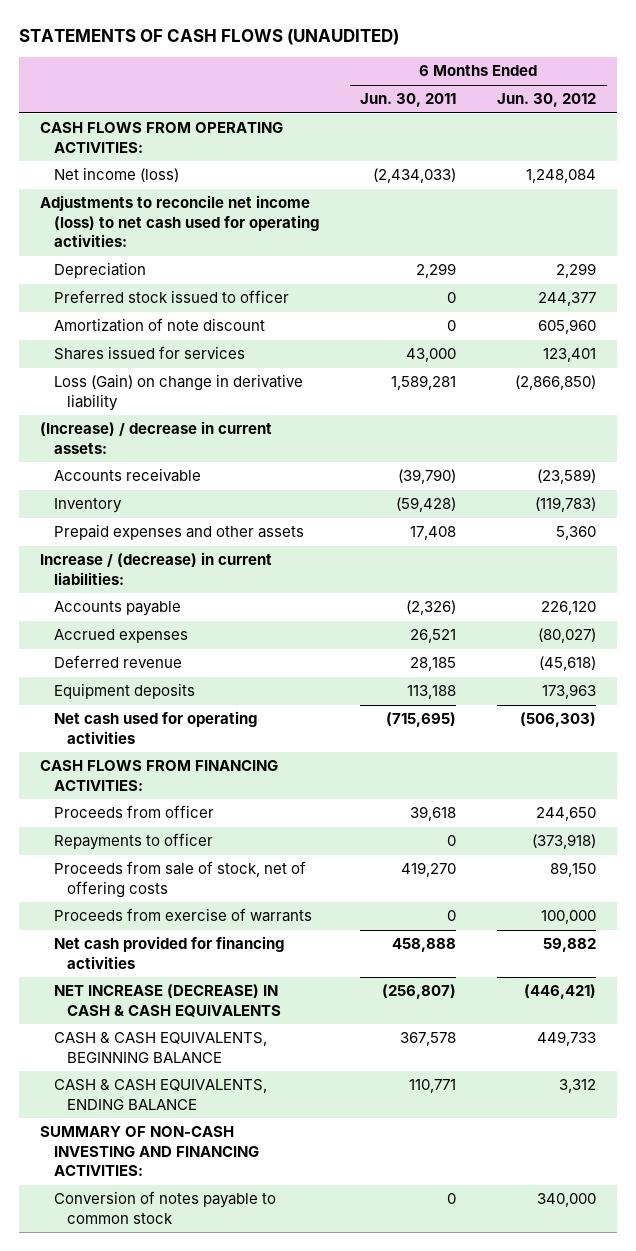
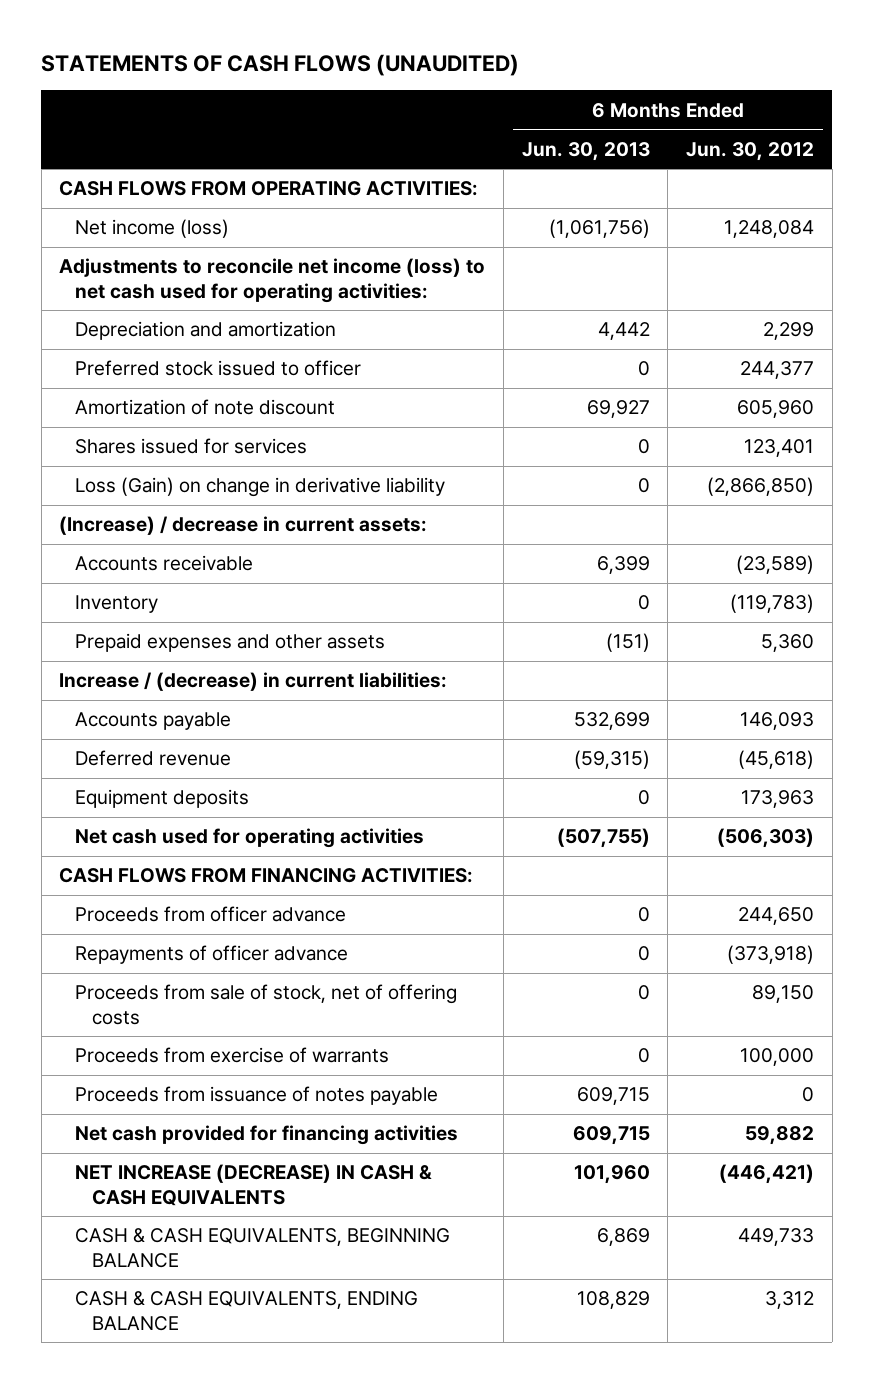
- | 6 Months Ended Jun. 30, 2011 | 6 Months Ended Jun. 30, 2012
+ | 6 Months Ended Jun. 30, 2013 | 6 Months Ended Jun. 30, 2012
- Depreciation | 2,299 | 2,299
+ Depreciation and amortization | 4,442 | 2,299
- Accounts payable | (2,326) | 226,120
- Accrued expenses | 26,521 | (80,027)
+ Accounts payable | 532,699 | 146,093
- Proceeds from officer | 39,618 | 244,650
- Repayments to officer | 0 | (373,918)
+ Proceeds from officer advance | 0 | 244,650
+ Repayments of officer advance | 0 | (373,918)
+ Proceeds from issuance of notes payable | 609,715 | 0
- SUMMARY OF NON-CASH INVESTING AND FINANCING ACTIVITIES:
- Conversion of notes payable to common stock | 0 | 340,000

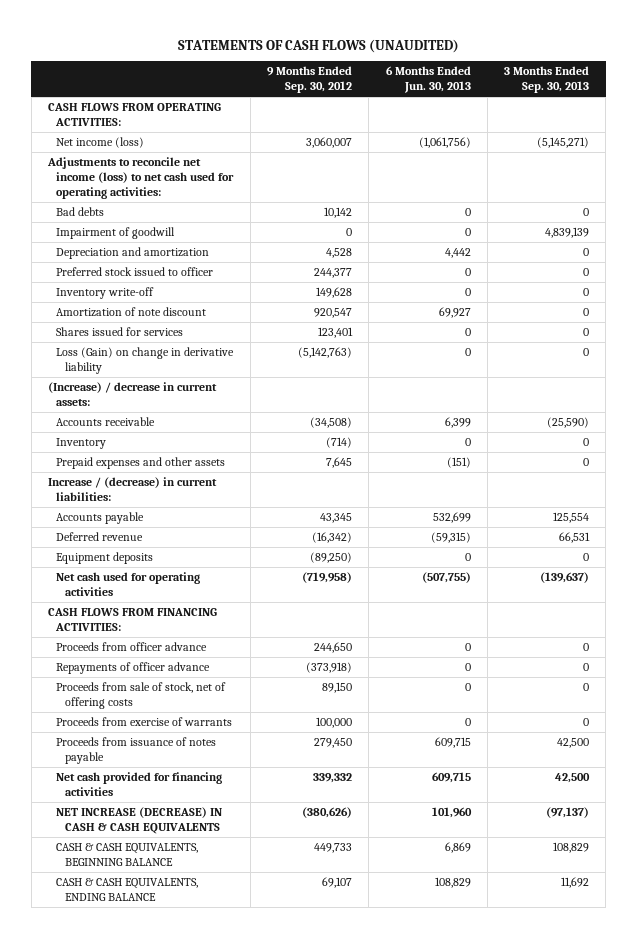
- | 6 Months Ended Jun. 30, 2013 | 6 Months Ended Jun. 30, 2012
+ | 9 Months Ended Sep. 30, 2012 | 6 Months Ended Jun. 30, 2013 | 3 Months Ended Sep. 30, 2013
+ Bad debts | 10,142 | 0 | 0
+ Impairment of goodwill | 0 | 0 | 4,839,139
+ Inventory write-off | 149,628 | 0 | 0

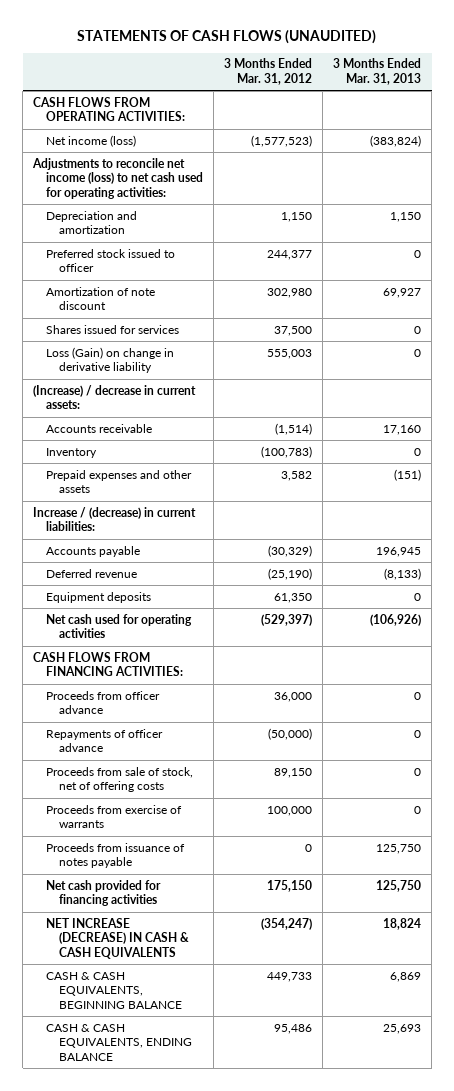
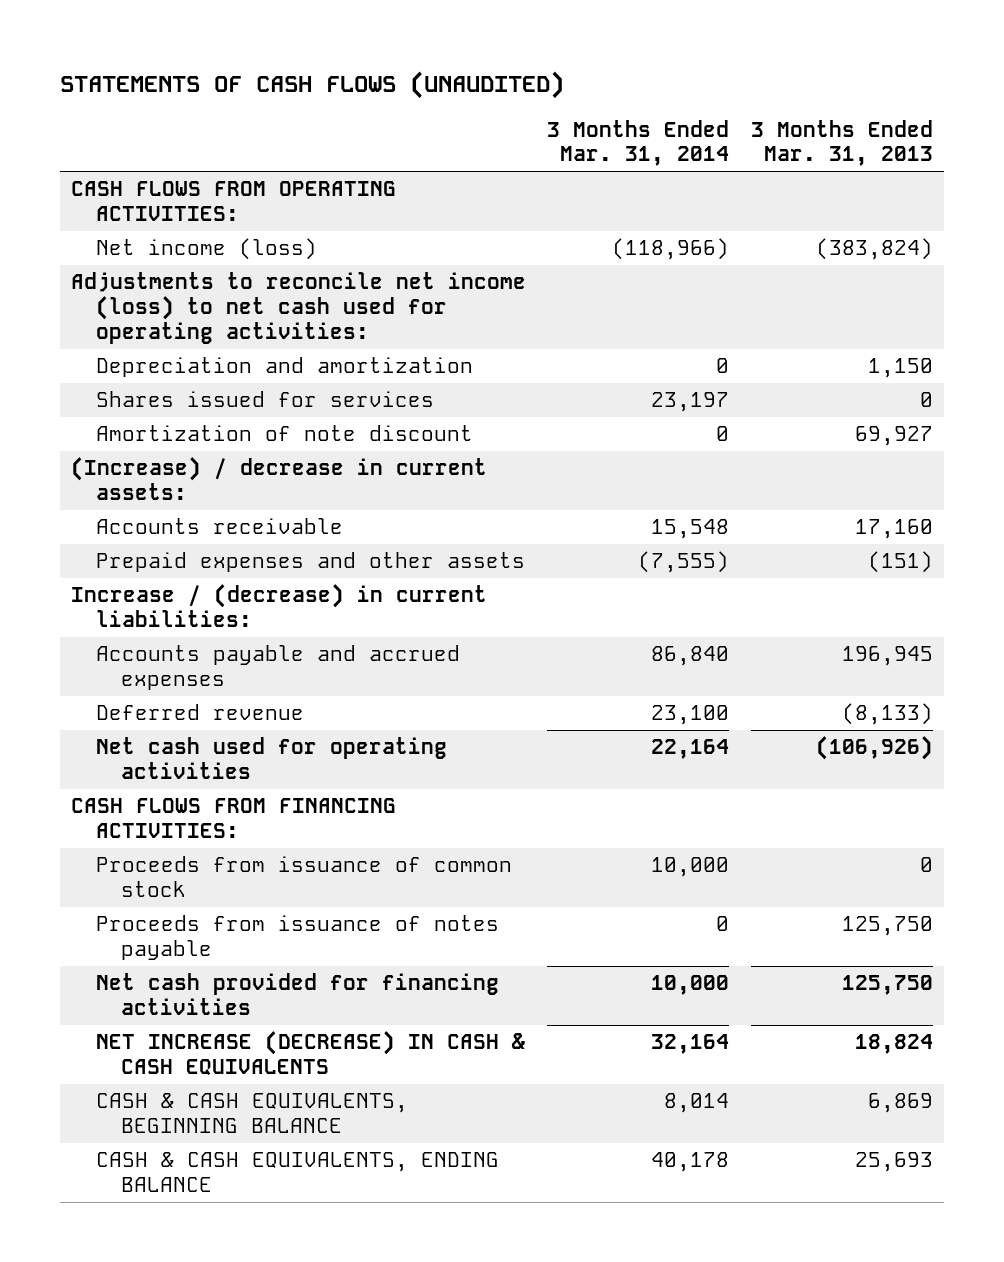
- | 3 Months Ended Mar. 31, 2012 | 3 Months Ended Mar. 31, 2013
+ | 3 Months Ended Mar. 31, 2014 | 3 Months Ended Mar. 31, 2013
- Preferred stock issued to officer | 244,377 | 0
- Loss (Gain) on change in derivative liability | 555,003 | 0
moved down: Amortization of note discount | 0 | 69,927
- Inventory | (100,783) | 0
- Accounts payable | (30,329) | 196,945
+ Accounts payable and accrued expenses | 86,840 | 196,945
- Equipment deposits | 61,350 | 0
- Proceeds from officer advance | 36,000 | 0
- Repayments of officer advance | (50,000) | 0
- Proceeds from sale of stock, net of offering costs | 89,150 | 0
- Proceeds from exercise of warrants | 100,000 | 0
+ Proceeds from issuance of common stock | 10,000 | 0

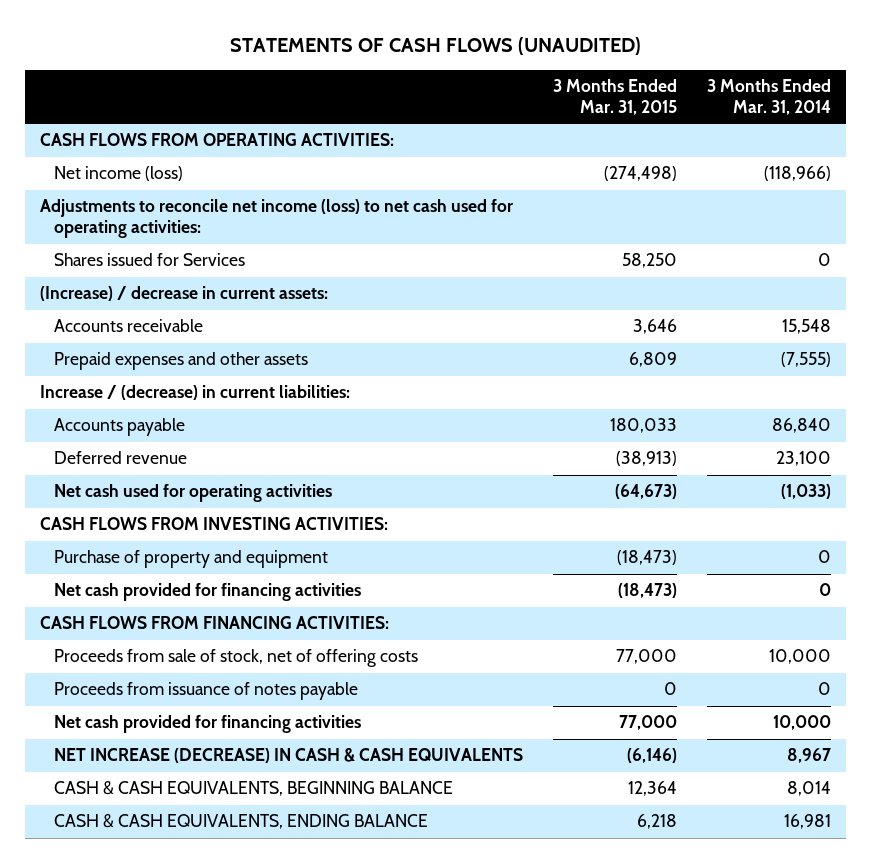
- | 3 Months Ended Mar. 31, 2014 | 3 Months Ended Mar. 31, 2013
+ | 3 Months Ended Mar. 31, 2015 | 3 Months Ended Mar. 31, 2014
- Depreciation and amortization | 0 | 1,150
- Shares issued for services | 23,197 | 0
- Amortization of note discount | 0 | 69,927
+ Shares issued for Services | 58,250 | 0
- Accounts payable and accrued expenses | 86,840 | 196,945
+ Accounts payable | 180,033 | 86,840
- Net cash used for operating activities | 22,164 | (106,926)
+ Net cash used for operating activities | (64,673) | (1,033)
+ CASH FLOWS FROM INVESTING ACTIVITIES:
+ Purchase of property and equipment | (18,473) | 0
+ Net cash provided for financing activities | (18,473) | 0
- Proceeds from issuance of common stock | 10,000 | 0
+ Proceeds from sale of stock, net of offering costs | 77,000 | 10,000
- NET INCREASE (DECREASE) IN CASH & CASH EQUIVALENTS | 32,164 | 18,824
+ NET INCREASE (DECREASE) IN CASH & CASH EQUIVALENTS | (6,146) | 8,967
- CASH & CASH EQUIVALENTS, ENDING BALANCE | 40,178 | 25,693
+ CASH & CASH EQUIVALENTS, ENDING BALANCE | 6,218 | 16,981

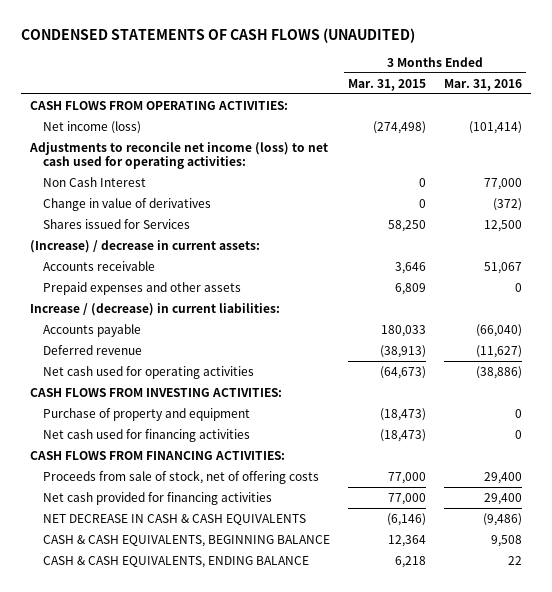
- STATEMENTS OF CASH FLOWS (UNAUDITED)
+ CONDENSED STATEMENTS OF CASH FLOWS (UNAUDITED)
- | 3 Months Ended Mar. 31, 2015 | 3 Months Ended Mar. 31, 2014
+ | 3 Months Ended Mar. 31, 2015 | 3 Months Ended Mar. 31, 2016
+ Non Cash Interest | 0 | 77,000
+ Change in value of derivatives | 0 | (372)
- Net cash provided for financing activities | (18,473) | 0
+ Net cash used for financing activities | (18,473) | 0
- Proceeds from issuance of notes payable | 0 | 0
- NET INCREASE (DECREASE) IN CASH & CASH EQUIVALENTS | (6,146) | 8,967
+ NET DECREASE IN CASH & CASH EQUIVALENTS | (6,146) | (9,486)

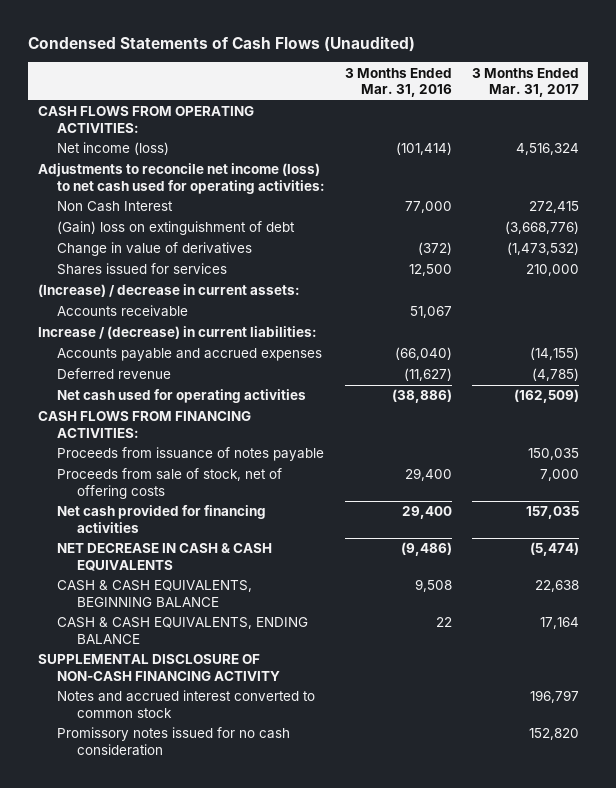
- CONDENSED STATEMENTS OF CASH FLOWS (UNAUDITED)
+ Condensed Statements of Cash Flows (Unaudited)
- | 3 Months Ended Mar. 31, 2015 | 3 Months Ended Mar. 31, 2016
+ | 3 Months Ended Mar. 31, 2016 | 3 Months Ended Mar. 31, 2017
+ (Gain) loss on extinguishment of debt | | (3,668,776)
- Shares issued for Services | 58,250 | 12,500
+ Shares issued for services | 12,500 | 210,000
- Prepaid expenses and other assets | 6,809 | 0
- Accounts payable | 180,033 | (66,040)
+ Accounts payable and accrued expenses | (66,040) | (14,155)
- CASH FLOWS FROM INVESTING ACTIVITIES:
- Purchase of property and equipment | (18,473) | 0
- Net cash used for financing activities | (18,473) | 0
+ Proceeds from issuance of notes payable | | 150,035
+ SUPPLEMENTAL DISCLOSURE OF NON-CASH FINANCING ACTIVITY
+ Notes and accrued interest converted to common stock | | 196,797
+ Promissory notes issued for no cash consideration | | 152,820

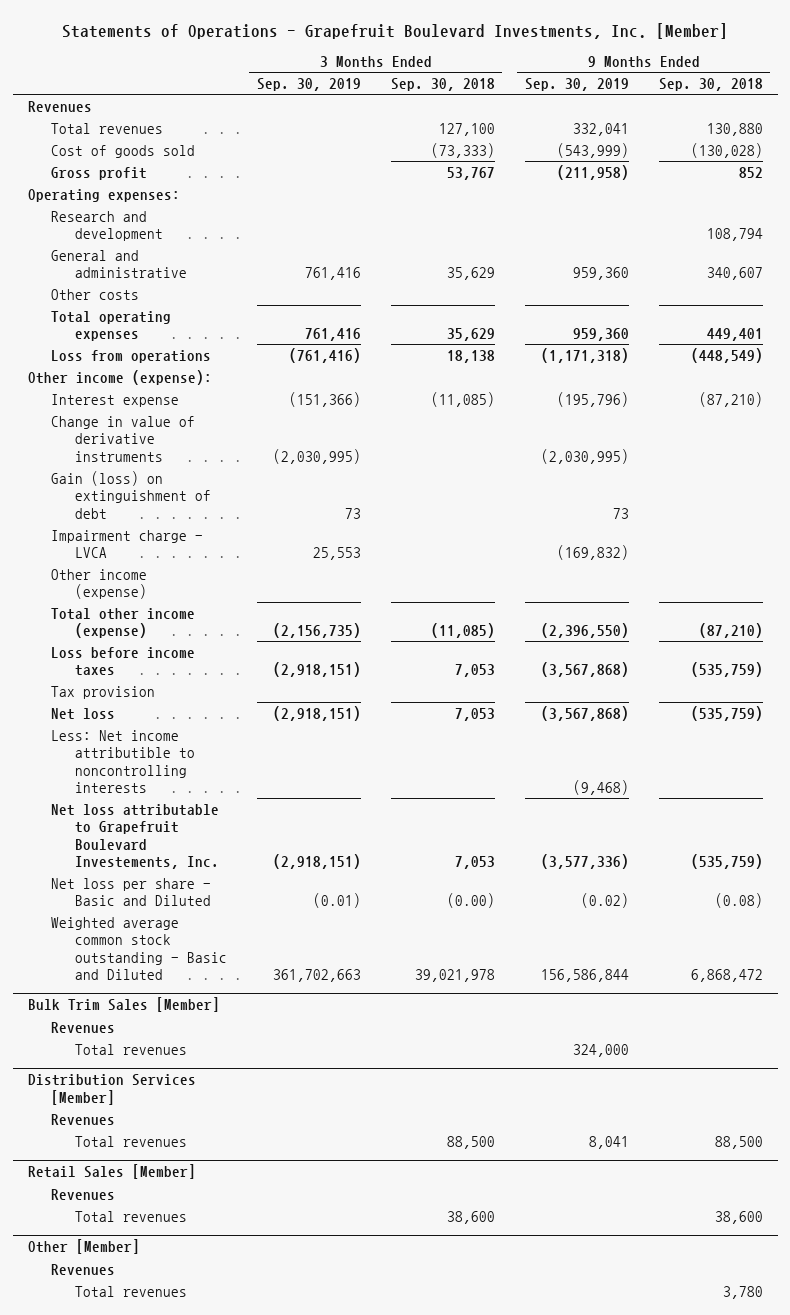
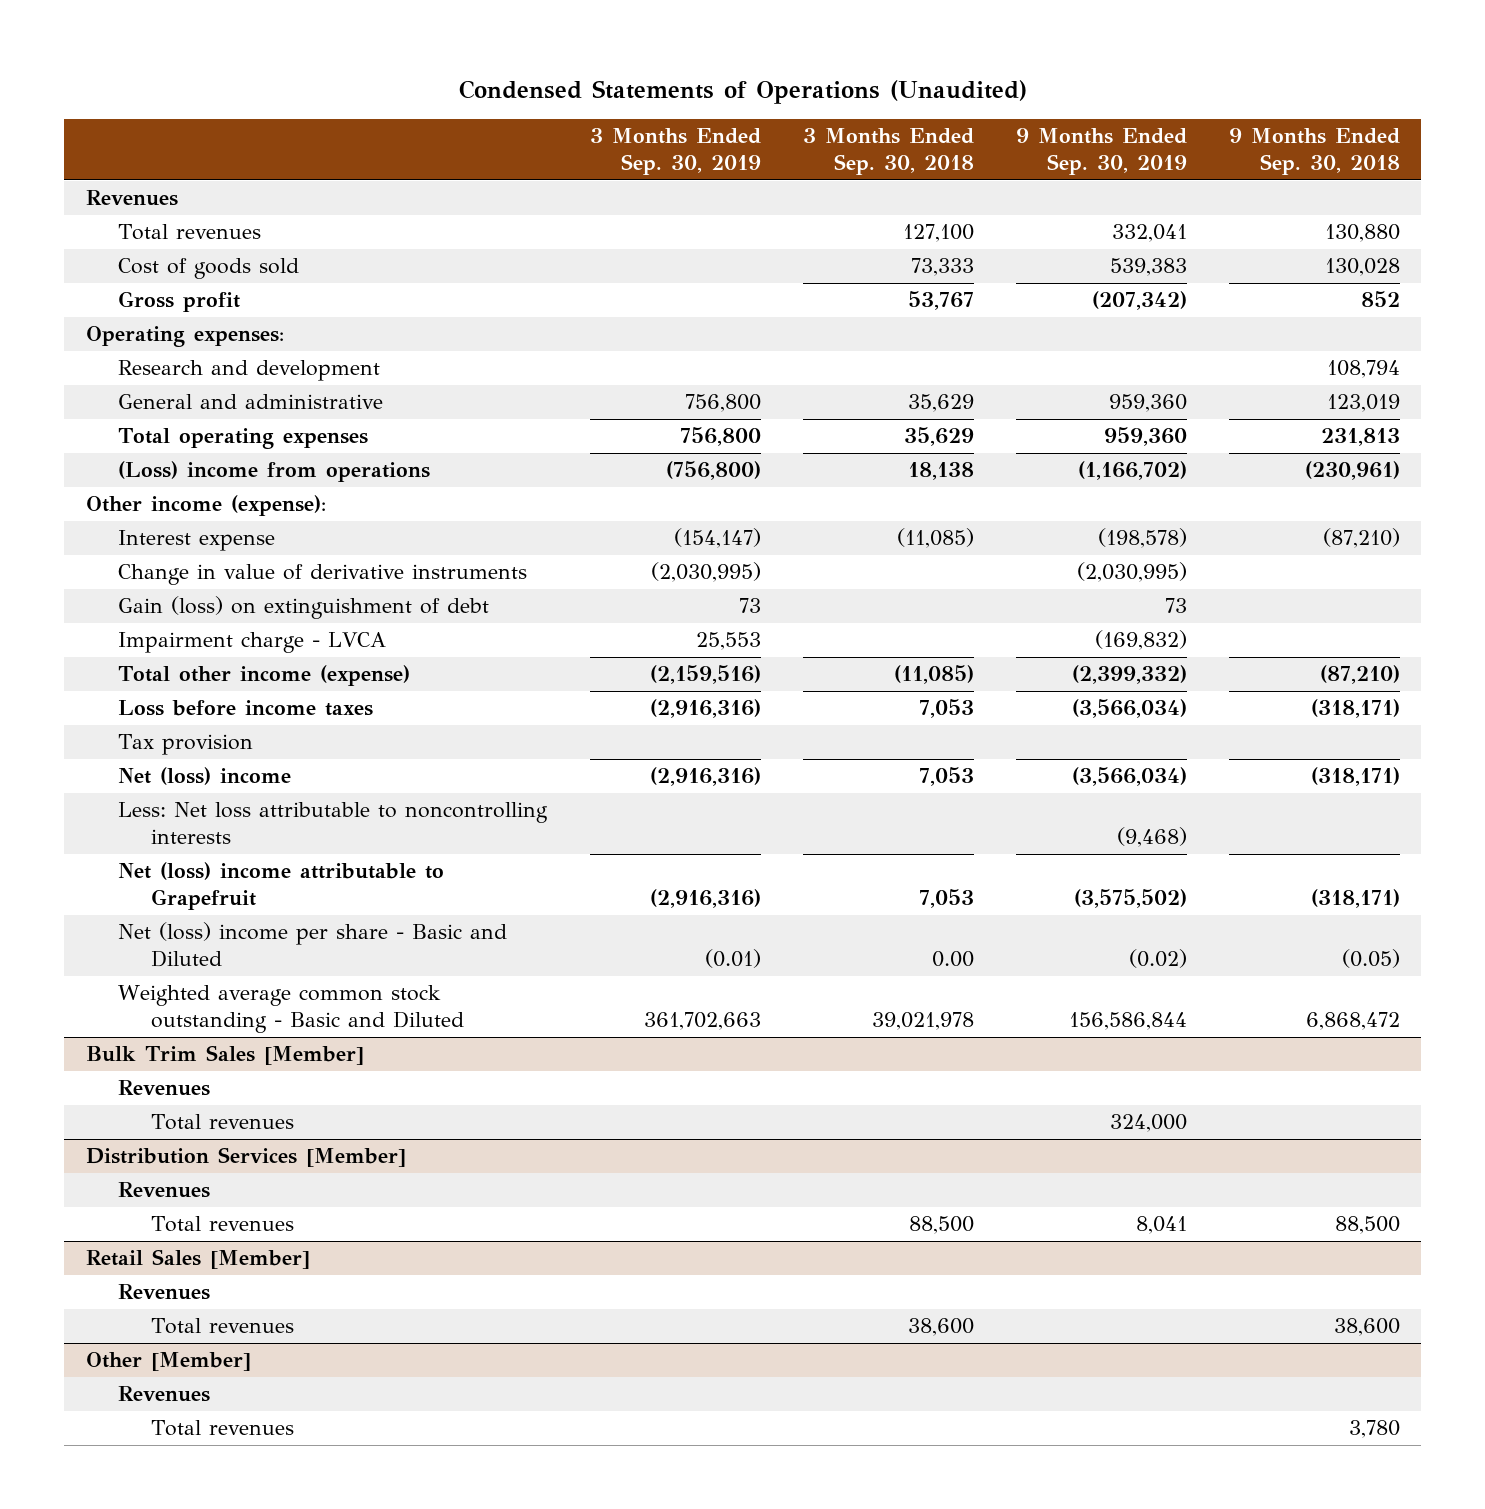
- Statements of Operations - Grapefruit Boulevard Investments, Inc. [Member]
+ Condensed Statements of Operations (Unaudited)
- Cost of goods sold | | (73,333) | (543,999) | (130,028)
- Gross profit | | 53,767 | (211,958) | 852
+ Cost of goods sold | | 73,333 | 539,383 | 130,028
+ Gross profit | | 53,767 | (207,342) | 852
- General and administrative | 761,416 | 35,629 | 959,360 | 340,607
- Other costs
- Total operating expenses | 761,416 | 35,629 | 959,360 | 449,401
- Loss from operations | (761,416) | 18,138 | (1,171,318) | (448,549)
+ General and administrative | 756,800 | 35,629 | 959,360 | 123,019
+ Total operating expenses | 756,800 | 35,629 | 959,360 | 231,813
+ (Loss) income from operations | (756,800) | 18,138 | (1,166,702) | (230,961)
- Interest expense | (151,366) | (11,085) | (195,796) | (87,210)
+ Interest expense | (154,147) | (11,085) | (198,578) | (87,210)
- Other income (expense)
- Total other income (expense) | (2,156,735) | (11,085) | (2,396,550) | (87,210)
- Loss before income taxes | (2,918,151) | 7,053 | (3,567,868) | (535,759)
+ Total other income (expense) | (2,159,516) | (11,085) | (2,399,332) | (87,210)
+ Loss before income taxes | (2,916,316) | 7,053 | (3,566,034) | (318,171)
- Net loss | (2,918,151) | 7,053 | (3,567,868) | (535,759)
- Less: Net income attributible to noncontrolling interests | | | (9,468) |
- Net loss attributable to Grapefruit Boulevard Investements, Inc. | (2,918,151) | 7,053 | (3,577,336) | (535,759)
- Net loss per share - Basic and Diluted | (0.01) | (0.00) | (0.02) | (0.08)
+ Net (loss) income | (2,916,316) | 7,053 | (3,566,034) | (318,171)
+ Less: Net loss attributable to noncontrolling interests | | | (9,468) |
+ Net (loss) income attributable to Grapefruit | (2,916,316) | 7,053 | (3,575,502) | (318,171)
+ Net (loss) income per share - Basic and Diluted | (0.01) | 0.00 | (0.02) | (0.05)

